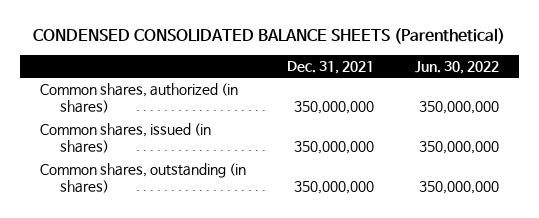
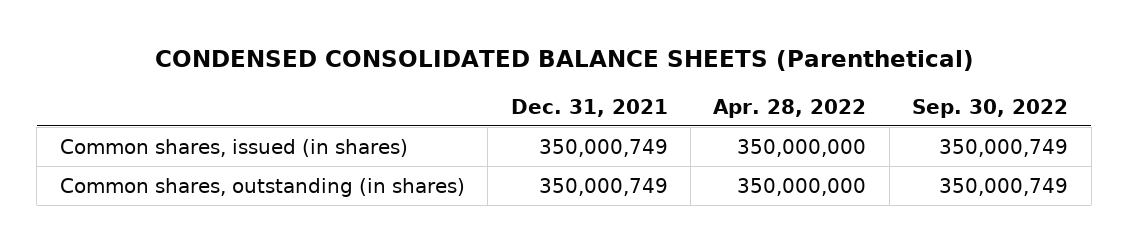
- | Dec. 31, 2021 | Jun. 30, 2022
+ | Dec. 31, 2021 | Apr. 28, 2022 | Sep. 30, 2022
- Common shares, authorized (in shares) | 350,000,000 | 350,000,000
- Common shares, issued (in shares) | 350,000,000 | 350,000,000
- Common shares, outstanding (in shares) | 350,000,000 | 350,000,000
+ Common shares, issued (in shares) | 350,000,749 | 350,000,000 | 350,000,749
+ Common shares, outstanding (in shares) | 350,000,749 | 350,000,000 | 350,000,749

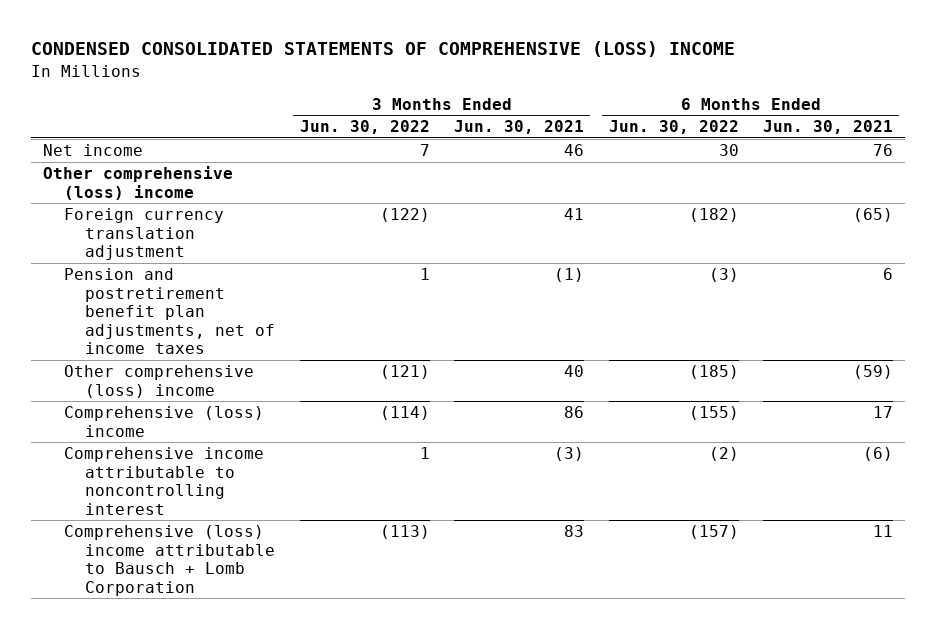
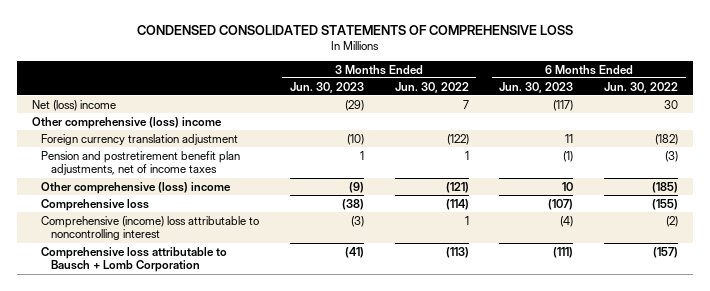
- CONDENSED CONSOLIDATED STATEMENTS OF COMPREHENSIVE (LOSS) INCOME
+ CONDENSED CONSOLIDATED STATEMENTS OF COMPREHENSIVE LOSS
- | 3 Months Ended Jun. 30, 2022 | 3 Months Ended Jun. 30, 2021 | 6 Months Ended Jun. 30, 2022 | 6 Months Ended Jun. 30, 2021
+ | 3 Months Ended Jun. 30, 2023 | 3 Months Ended Jun. 30, 2022 | 6 Months Ended Jun. 30, 2023 | 6 Months Ended Jun. 30, 2022
- Net income | 7 | 46 | 30 | 76
+ Net (loss) income | (29) | 7 | (117) | 30
- Comprehensive (loss) income | (114) | 86 | (155) | 17
- Comprehensive income attributable to noncontrolling interest | 1 | (3) | (2) | (6)
- Comprehensive (loss) income attributable to Bausch + Lomb Corporation | (113) | 83 | (157) | 11
+ Comprehensive loss | (38) | (114) | (107) | (155)
+ Comprehensive (income) loss attributable to noncontrolling interest | (3) | 1 | (4) | (2)
+ Comprehensive loss attributable to Bausch + Lomb Corporation | (41) | (113) | (111) | (157)

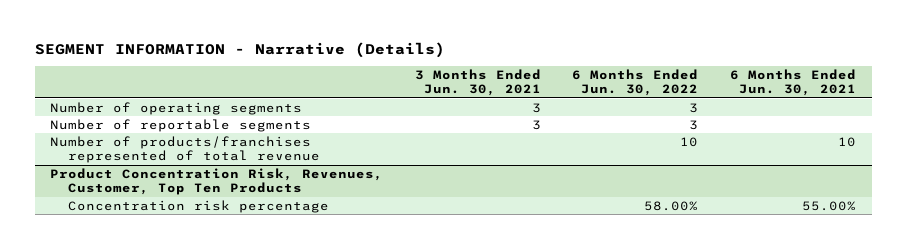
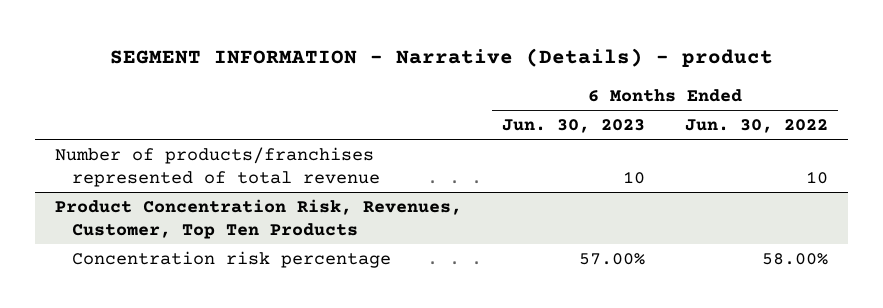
- SEGMENT INFORMATION - Narrative (Details)
+ SEGMENT INFORMATION - Narrative (Details) - product
- | 3 Months Ended Jun. 30, 2021 | 6 Months Ended Jun. 30, 2022 | 6 Months Ended Jun. 30, 2021
+ | 6 Months Ended Jun. 30, 2023 | 6 Months Ended Jun. 30, 2022
- Number of operating segments | 3 | 3 |
- Number of reportable segments | 3 | 3 |

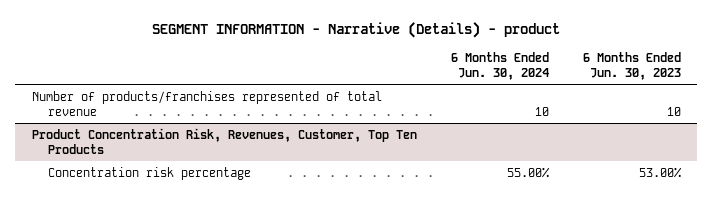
- | 6 Months Ended Jun. 30, 2023 | 6 Months Ended Jun. 30, 2022
+ | 6 Months Ended Jun. 30, 2024 | 6 Months Ended Jun. 30, 2023
@ Product Concentration Risk, Revenues, Customer, Top Ten Products
- Concentration risk percentage | 57.00% | 58.00%
+ Concentration risk percentage | 55.00% | 53.00%

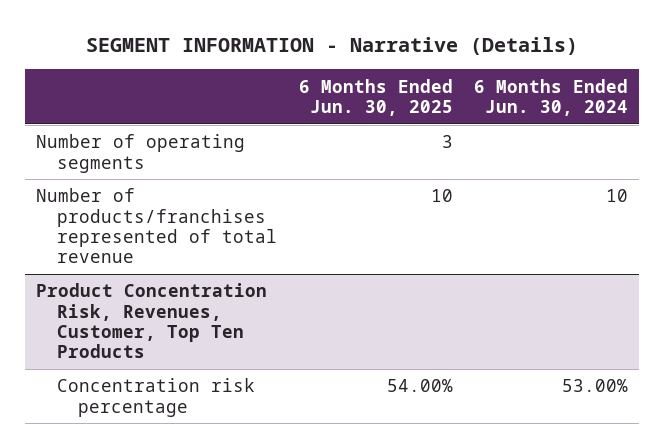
- SEGMENT INFORMATION - Narrative (Details) - product
+ SEGMENT INFORMATION - Narrative (Details)
- | 6 Months Ended Jun. 30, 2024 | 6 Months Ended Jun. 30, 2023
+ | 6 Months Ended Jun. 30, 2025 | 6 Months Ended Jun. 30, 2024
+ Number of operating segments | 3 |
@ Product Concentration Risk, Revenues, Customer, Top Ten Products
- Concentration risk percentage | 55.00% | 53.00%
+ Concentration risk percentage | 54.00% | 53.00%

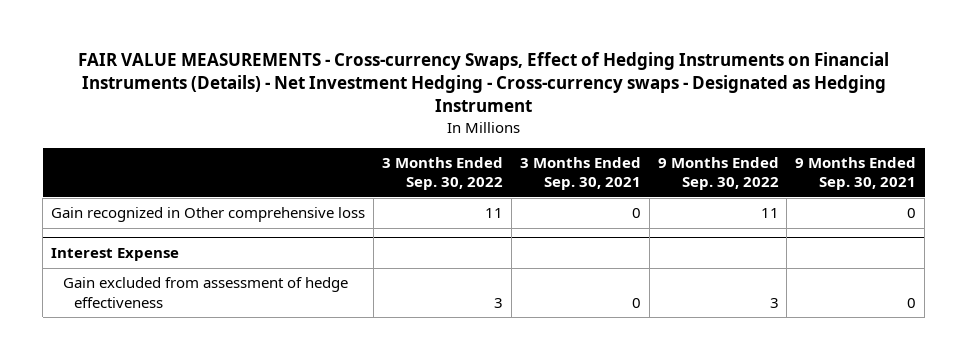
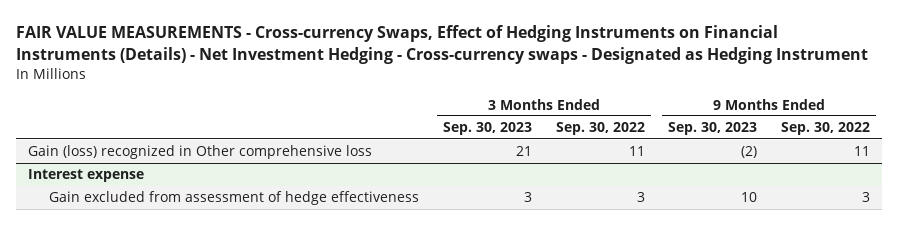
- | 3 Months Ended Sep. 30, 2022 | 3 Months Ended Sep. 30, 2021 | 9 Months Ended Sep. 30, 2022 | 9 Months Ended Sep. 30, 2021
+ | 3 Months Ended Sep. 30, 2023 | 3 Months Ended Sep. 30, 2022 | 9 Months Ended Sep. 30, 2023 | 9 Months Ended Sep. 30, 2022
- Gain recognized in Other comprehensive loss | 11 | 0 | 11 | 0
- Interest Expense
+ Gain (loss) recognized in Other comprehensive loss | 21 | 11 | (2) | 11
+ Interest expense

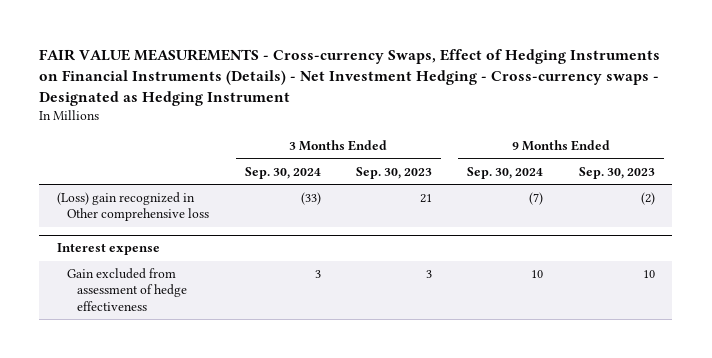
- | 3 Months Ended Sep. 30, 2023 | 3 Months Ended Sep. 30, 2022 | 9 Months Ended Sep. 30, 2023 | 9 Months Ended Sep. 30, 2022
+ | 3 Months Ended Sep. 30, 2024 | 3 Months Ended Sep. 30, 2023 | 9 Months Ended Sep. 30, 2024 | 9 Months Ended Sep. 30, 2023
- Gain (loss) recognized in Other comprehensive loss | 21 | 11 | (2) | 11
+ (Loss) gain recognized in Other comprehensive loss | (33) | 21 | (7) | (2)

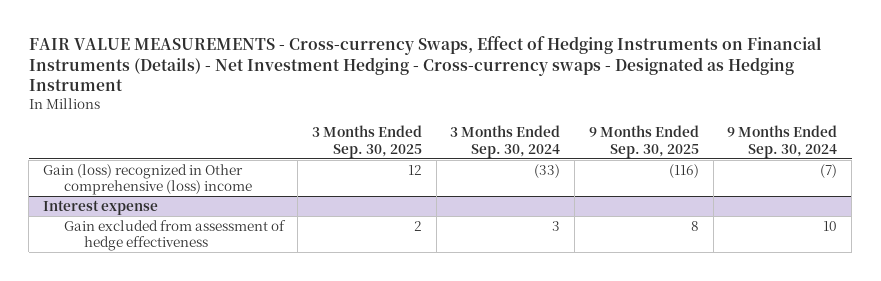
- | 3 Months Ended Sep. 30, 2024 | 3 Months Ended Sep. 30, 2023 | 9 Months Ended Sep. 30, 2024 | 9 Months Ended Sep. 30, 2023
+ | 3 Months Ended Sep. 30, 2025 | 3 Months Ended Sep. 30, 2024 | 9 Months Ended Sep. 30, 2025 | 9 Months Ended Sep. 30, 2024
- (Loss) gain recognized in Other comprehensive loss | (33) | 21 | (7) | (2)
+ Gain (loss) recognized in Other comprehensive (loss) income | 12 | (33) | (116) | (7)

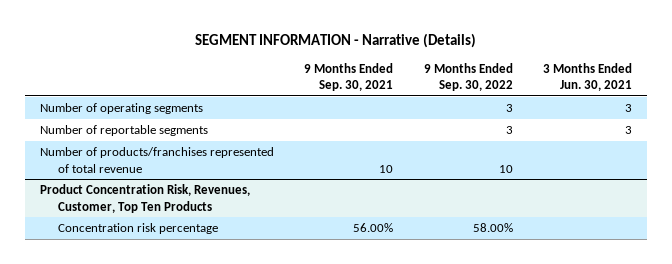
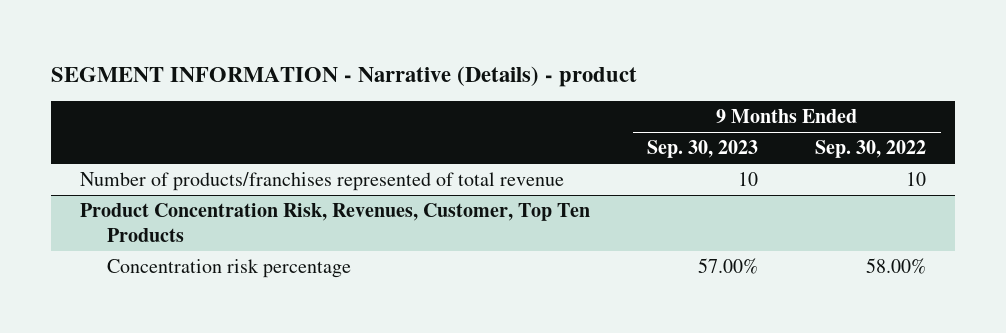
- SEGMENT INFORMATION - Narrative (Details)
+ SEGMENT INFORMATION - Narrative (Details) - product
- | 9 Months Ended Sep. 30, 2021 | 9 Months Ended Sep. 30, 2022 | 3 Months Ended Jun. 30, 2021
+ | 9 Months Ended Sep. 30, 2023 | 9 Months Ended Sep. 30, 2022
- Number of operating segments | | 3 | 3
- Number of reportable segments | | 3 | 3

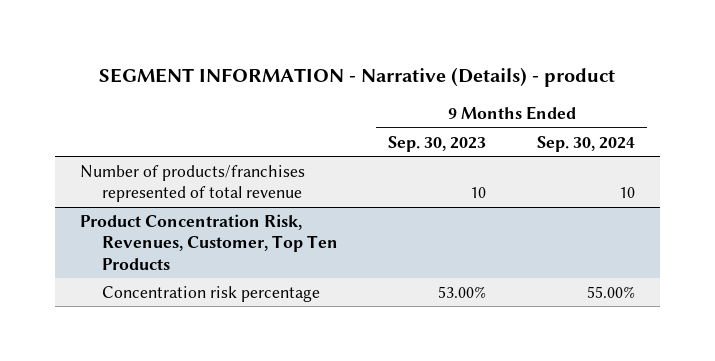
- | 9 Months Ended Sep. 30, 2023 | 9 Months Ended Sep. 30, 2022
+ | 9 Months Ended Sep. 30, 2023 | 9 Months Ended Sep. 30, 2024
@ Product Concentration Risk, Revenues, Customer, Top Ten Products
- Concentration risk percentage | 57.00% | 58.00%
+ Concentration risk percentage | 53.00% | 55.00%

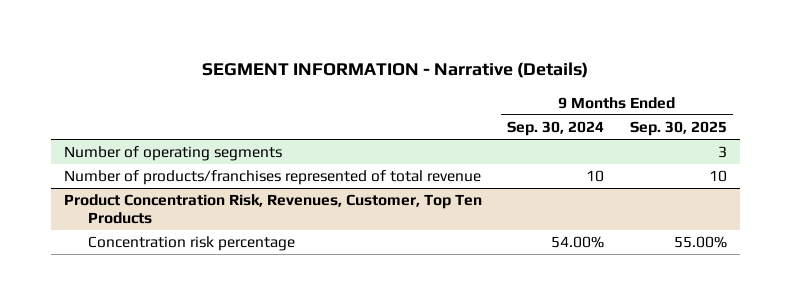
- SEGMENT INFORMATION - Narrative (Details) - product
+ SEGMENT INFORMATION - Narrative (Details)
- | 9 Months Ended Sep. 30, 2023 | 9 Months Ended Sep. 30, 2024
+ | 9 Months Ended Sep. 30, 2024 | 9 Months Ended Sep. 30, 2025
+ Number of operating segments | | 3
@ Product Concentration Risk, Revenues, Customer, Top Ten Products
- Concentration risk percentage | 53.00% | 55.00%
+ Concentration risk percentage | 54.00% | 55.00%

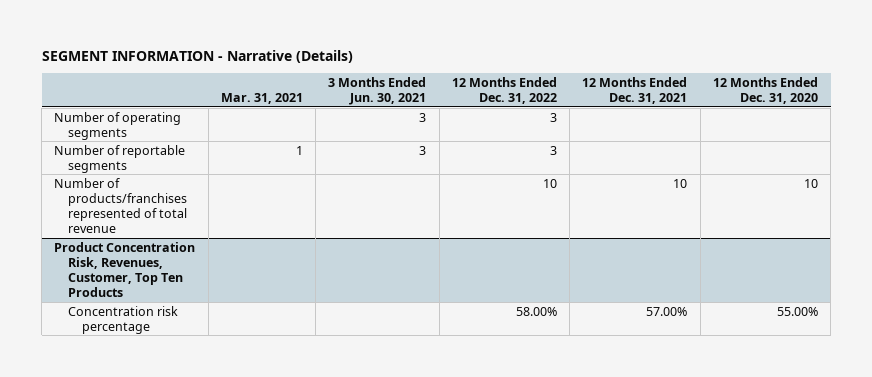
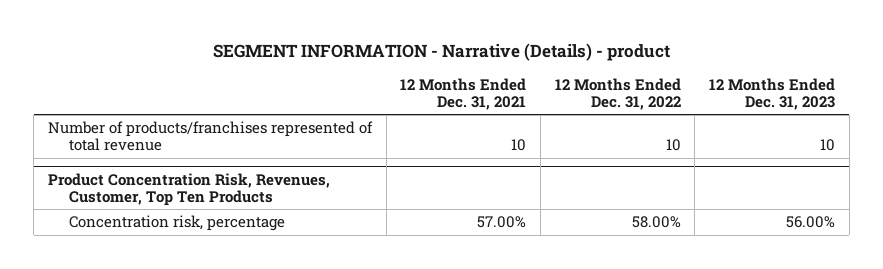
- SEGMENT INFORMATION - Narrative (Details)
+ SEGMENT INFORMATION - Narrative (Details) - product
- | Mar. 31, 2021 | 3 Months Ended Jun. 30, 2021 | 12 Months Ended Dec. 31, 2022 | 12 Months Ended Dec. 31, 2021 | 12 Months Ended Dec. 31, 2020
+ | 12 Months Ended Dec. 31, 2021 | 12 Months Ended Dec. 31, 2022 | 12 Months Ended Dec. 31, 2023
- Number of operating segments | | 3 | 3 | |
- Number of reportable segments | 1 | 3 | 3 | |
@ Product Concentration Risk, Revenues, Customer, Top Ten Products
- Concentration risk percentage | | | 58.00% | 57.00% | 55.00%
+ Concentration risk, percentage | 57.00% | 58.00% | 56.00%

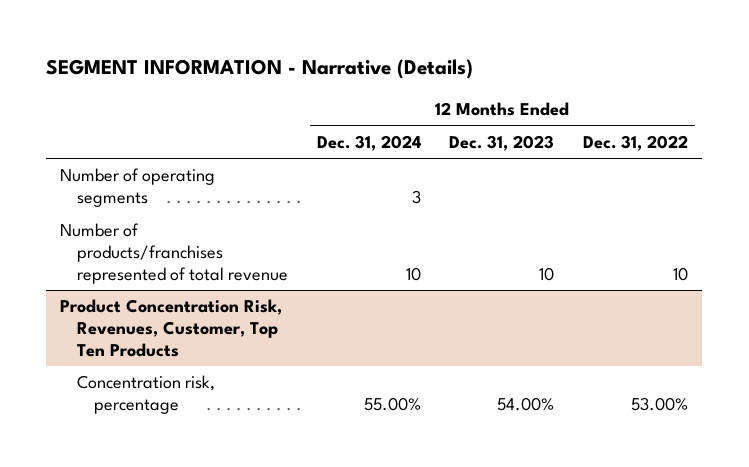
- SEGMENT INFORMATION - Narrative (Details) - product
+ SEGMENT INFORMATION - Narrative (Details)
- | 12 Months Ended Dec. 31, 2021 | 12 Months Ended Dec. 31, 2022 | 12 Months Ended Dec. 31, 2023
+ | 12 Months Ended Dec. 31, 2024 | 12 Months Ended Dec. 31, 2023 | 12 Months Ended Dec. 31, 2022
+ Number of operating segments | 3 | |
@ Product Concentration Risk, Revenues, Customer, Top Ten Products
- Concentration risk, percentage | 57.00% | 58.00% | 56.00%
+ Concentration risk, percentage | 55.00% | 54.00% | 53.00%

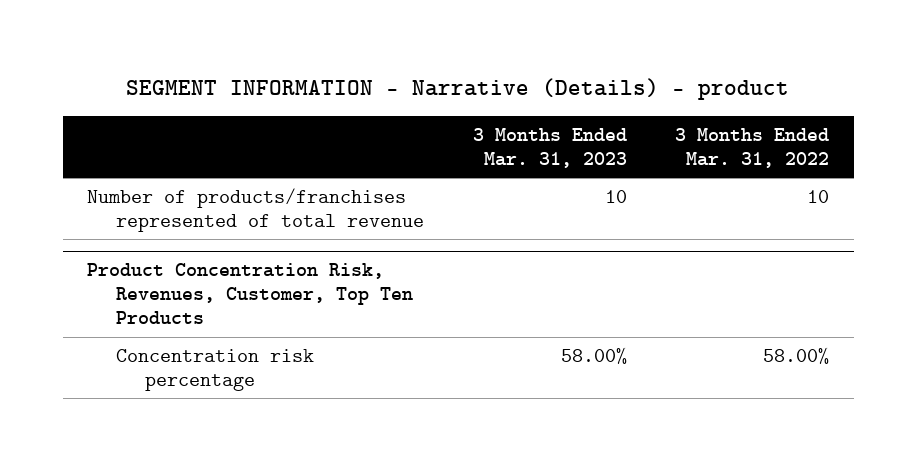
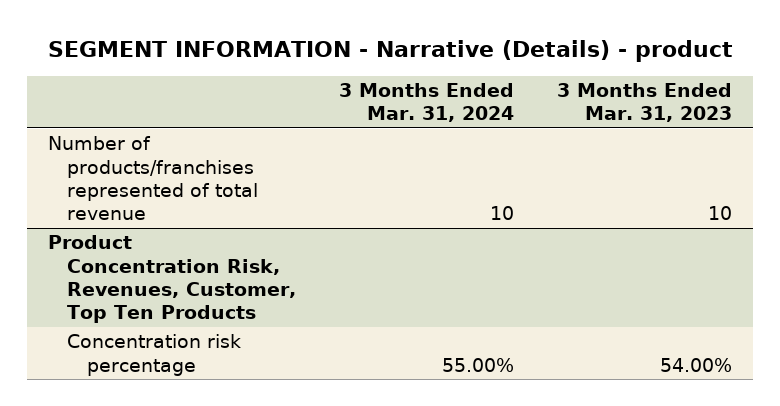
- | 3 Months Ended Mar. 31, 2023 | 3 Months Ended Mar. 31, 2022
+ | 3 Months Ended Mar. 31, 2024 | 3 Months Ended Mar. 31, 2023
@ Product Concentration Risk, Revenues, Customer, Top Ten Products
- Concentration risk percentage | 58.00% | 58.00%
+ Concentration risk percentage | 55.00% | 54.00%

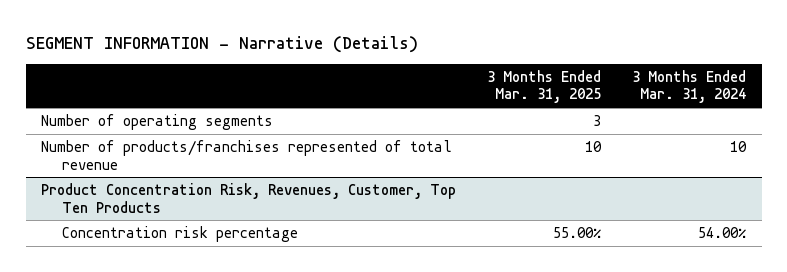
- SEGMENT INFORMATION - Narrative (Details) - product
+ SEGMENT INFORMATION - Narrative (Details)
- | 3 Months Ended Mar. 31, 2024 | 3 Months Ended Mar. 31, 2023
+ | 3 Months Ended Mar. 31, 2025 | 3 Months Ended Mar. 31, 2024
+ Number of operating segments | 3 |
@ Product Concentration Risk, Revenues, Customer, Top Ten Products
- Concentration risk percentage | 55.00% | 54.00%
+ Concentration risk percentage | 55.00% | 54.00%

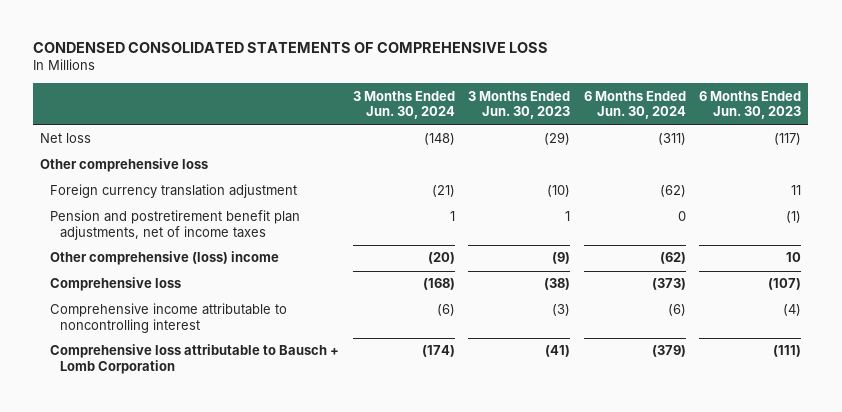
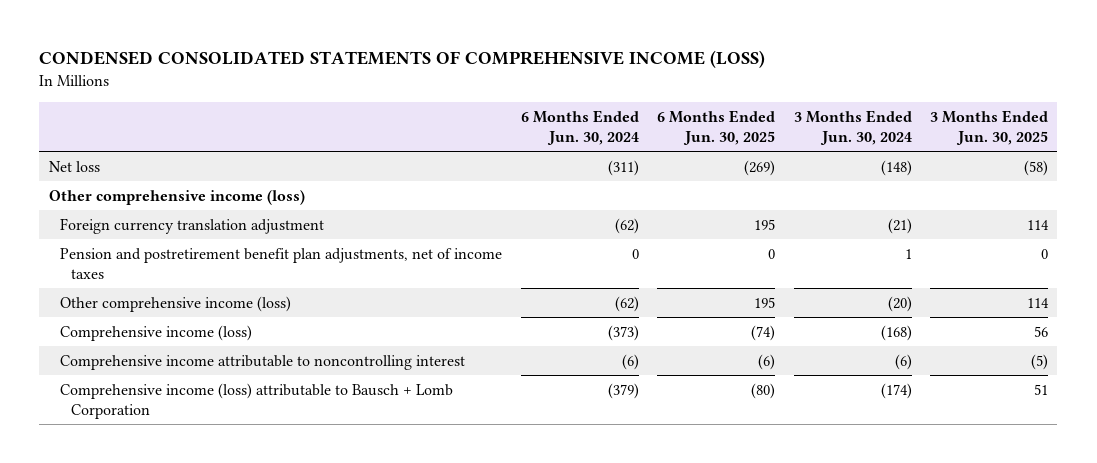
- CONDENSED CONSOLIDATED STATEMENTS OF COMPREHENSIVE LOSS
+ CONDENSED CONSOLIDATED STATEMENTS OF COMPREHENSIVE INCOME (LOSS)
- | 3 Months Ended Jun. 30, 2024 | 3 Months Ended Jun. 30, 2023 | 6 Months Ended Jun. 30, 2024 | 6 Months Ended Jun. 30, 2023
+ | 6 Months Ended Jun. 30, 2024 | 6 Months Ended Jun. 30, 2025 | 3 Months Ended Jun. 30, 2024 | 3 Months Ended Jun. 30, 2025
- Other comprehensive loss
+ Other comprehensive income (loss)
- Other comprehensive (loss) income | (20) | (9) | (62) | 10
- Comprehensive loss | (168) | (38) | (373) | (107)
+ Other comprehensive income (loss) | (62) | 195 | (20) | 114
+ Comprehensive income (loss) | (373) | (74) | (168) | 56
- Comprehensive loss attributable to Bausch + Lomb Corporation | (174) | (41) | (379) | (111)
+ Comprehensive income (loss) attributable to Bausch + Lomb Corporation | (379) | (80) | (174) | 51

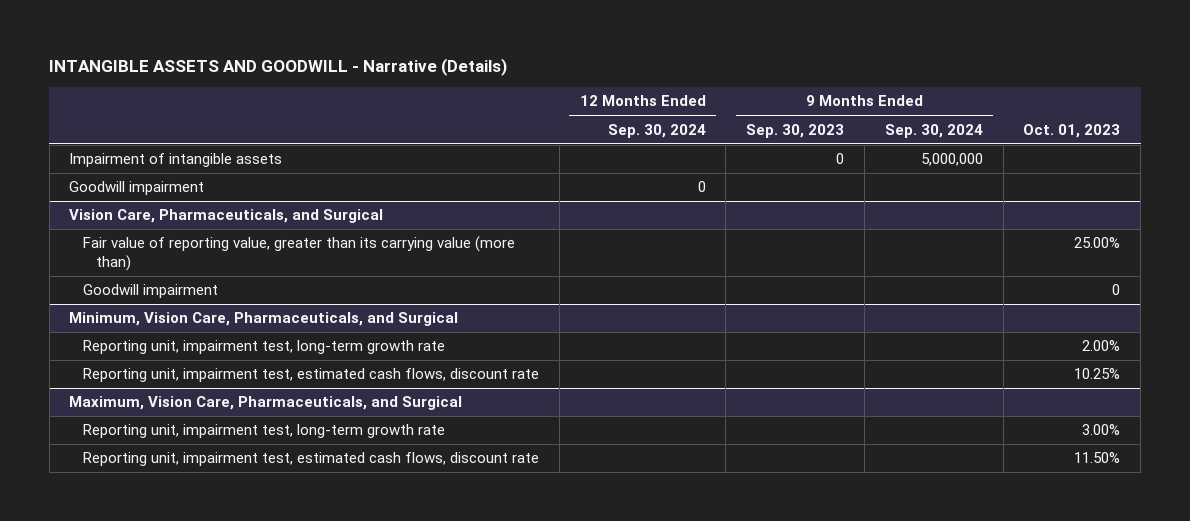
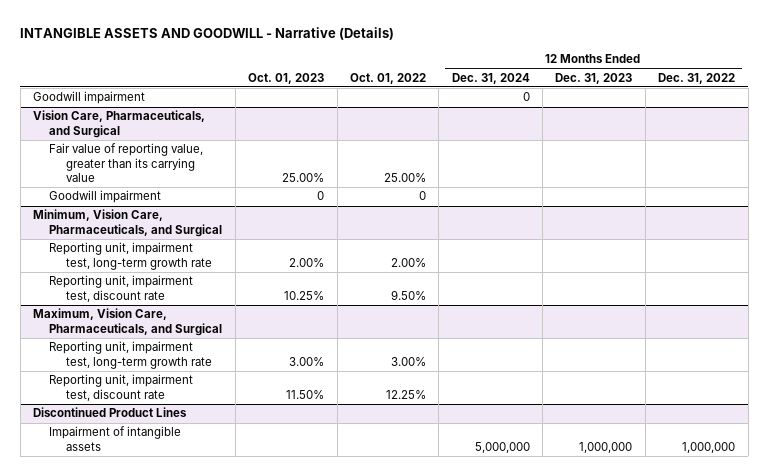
- | 12 Months Ended Sep. 30, 2024 | 9 Months Ended Sep. 30, 2023 | 9 Months Ended Sep. 30, 2024 | Oct. 01, 2023
+ | Oct. 01, 2023 | Oct. 01, 2022 | 12 Months Ended Dec. 31, 2024 | 12 Months Ended Dec. 31, 2023 | 12 Months Ended Dec. 31, 2022
- Impairment of intangible assets | | 0 | 5,000,000 |
@ Vision Care, Pharmaceuticals, and Surgical
- Fair value of reporting value, greater than its carrying value (more than) | | | | 25.00%
+ Fair value of reporting value, greater than its carrying value | 25.00% | 25.00% | | |
@ Minimum, Vision Care, Pharmaceuticals, and Surgical
- Reporting unit, impairment test, estimated cash flows, discount rate | | | | 10.25%
+ Reporting unit, impairment test, discount rate | 10.25% | 9.50% | | |
@ Maximum, Vision Care, Pharmaceuticals, and Surgical
- Reporting unit, impairment test, estimated cash flows, discount rate | | | | 11.50%
+ Reporting unit, impairment test, discount rate | 11.50% | 12.25% | | |
+ Discontinued Product Lines
+ Impairment of intangible assets | | | 5,000,000 | 1,000,000 | 1,000,000

